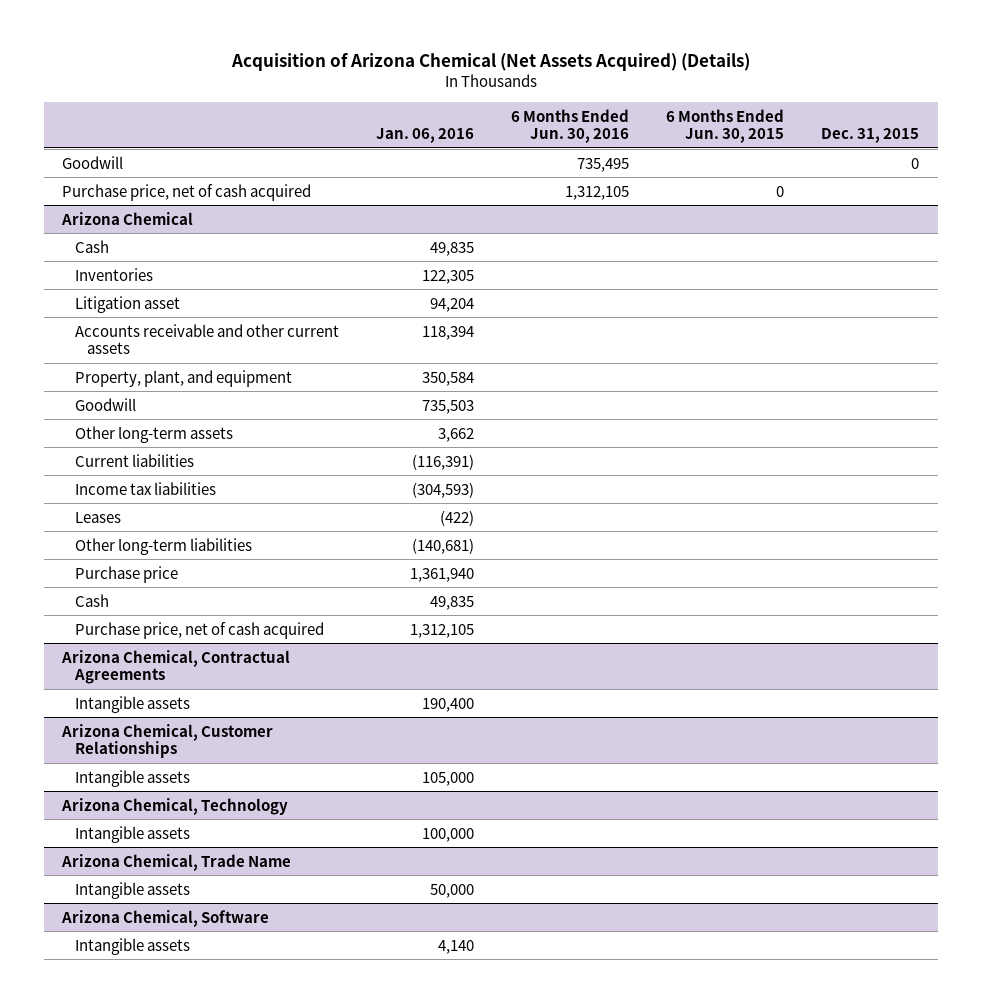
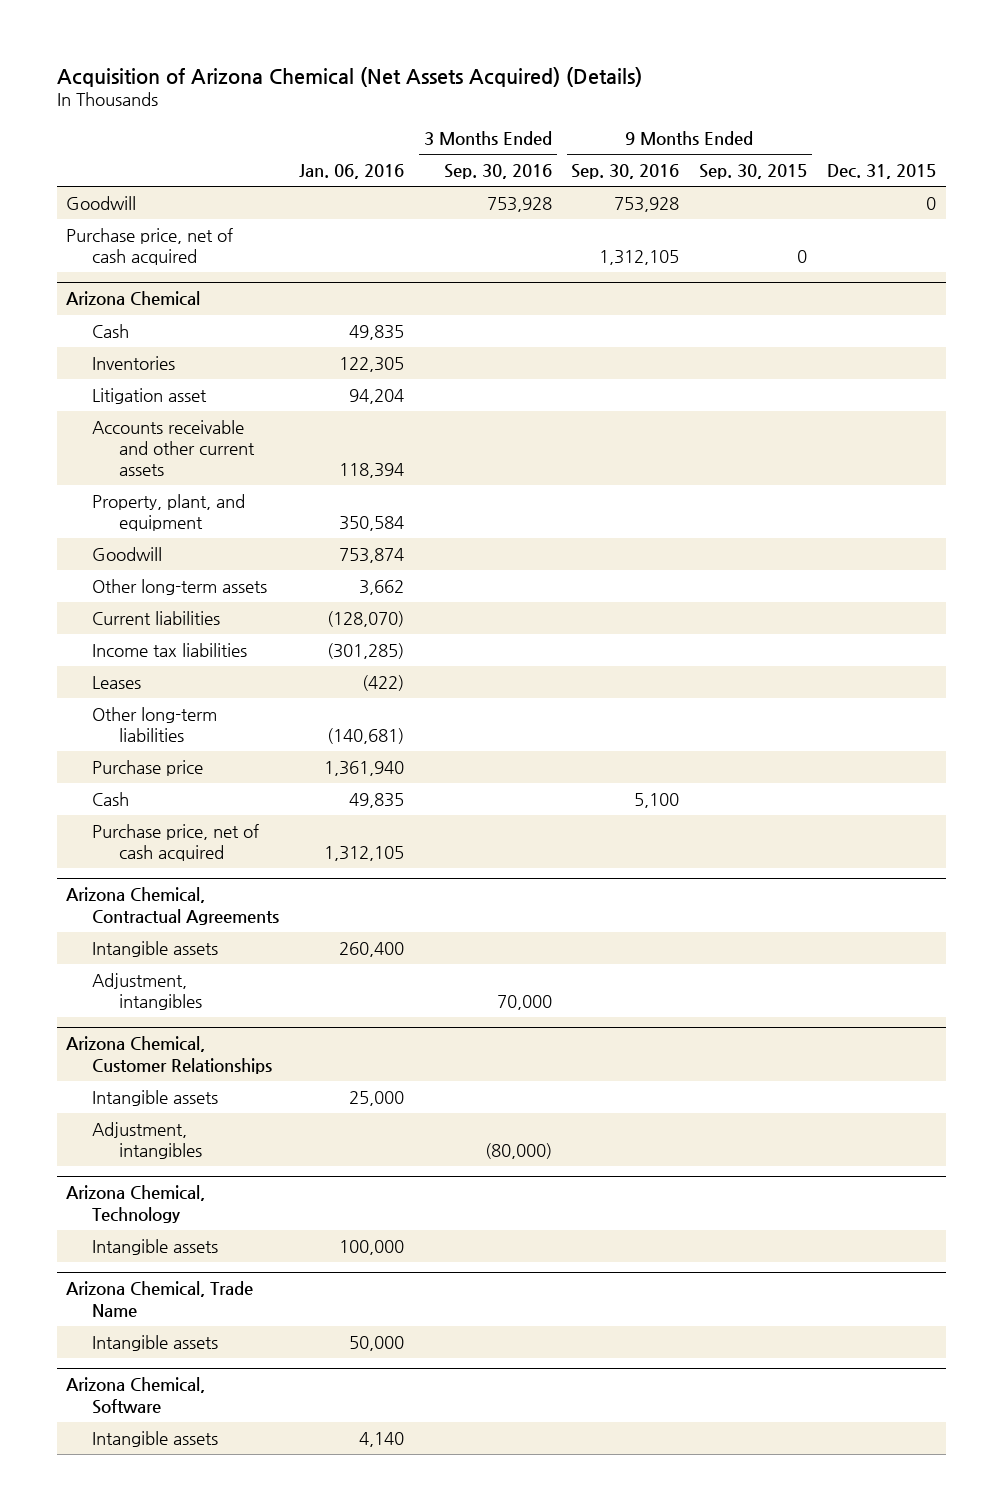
- | Jan. 06, 2016 | 6 Months Ended Jun. 30, 2016 | 6 Months Ended Jun. 30, 2015 | Dec. 31, 2015
+ | Jan. 06, 2016 | 3 Months Ended Sep. 30, 2016 | 9 Months Ended Sep. 30, 2016 | 9 Months Ended Sep. 30, 2015 | Dec. 31, 2015
@ Arizona Chemical
- Goodwill | 735,503 | | |
+ Goodwill | 753,874 | | | |
- Current liabilities | (116,391) | | |
- Income tax liabilities | (304,593) | | |
+ Current liabilities | (128,070) | | | |
+ Income tax liabilities | (301,285) | | | |
@ Arizona Chemical, Contractual Agreements
- Intangible assets | 190,400 | | |
+ Intangible assets | 260,400 | | | |
+ Adjustment, intangibles | | 70,000 | | |
@ Arizona Chemical, Customer Relationships
- Intangible assets | 105,000 | | |
+ Intangible assets | 25,000 | | | |
+ Adjustment, intangibles | | (80,000) | | |

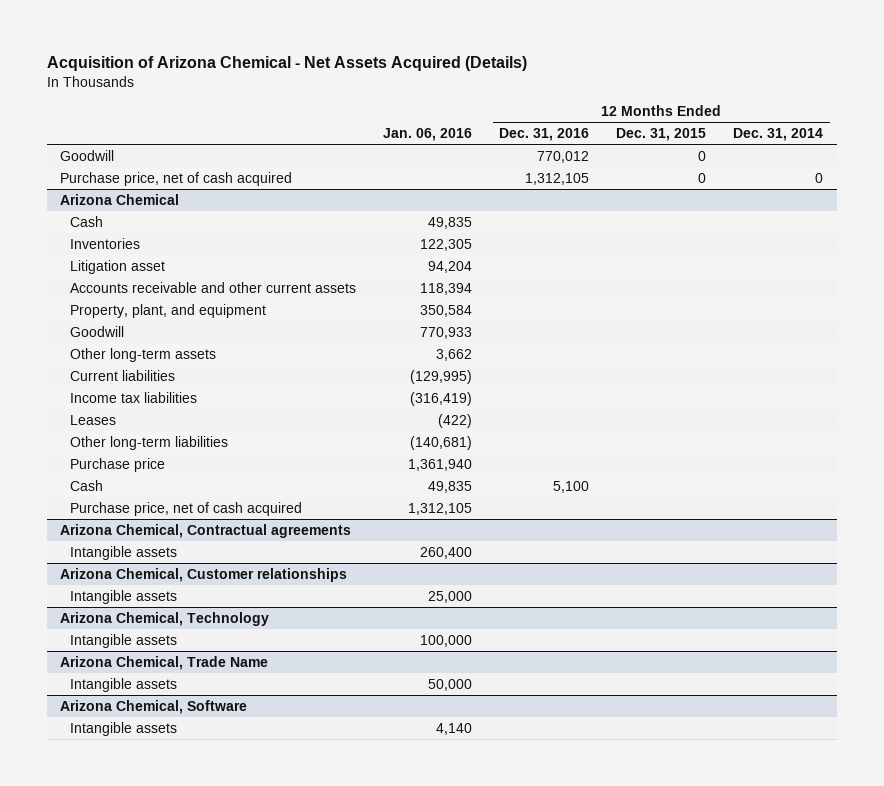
- Acquisition of Arizona Chemical (Net Assets Acquired) (Details)
+ Acquisition of Arizona Chemical - Net Assets Acquired (Details)
- | Jan. 06, 2016 | 3 Months Ended Sep. 30, 2016 | 9 Months Ended Sep. 30, 2016 | 9 Months Ended Sep. 30, 2015 | Dec. 31, 2015
+ | Jan. 06, 2016 | 12 Months Ended Dec. 31, 2016 | 12 Months Ended Dec. 31, 2015 | 12 Months Ended Dec. 31, 2014
@ Arizona Chemical
- Goodwill | 753,874 | | | |
+ Goodwill | 770,933 | | |
- Current liabilities | (128,070) | | | |
- Income tax liabilities | (301,285) | | | |
+ Current liabilities | (129,995) | | |
+ Income tax liabilities | (316,419) | | |
- Arizona Chemical, Contractual Agreements
+ Arizona Chemical, Contractual agreements
- Adjustment, intangibles | | 70,000 | | |
- Arizona Chemical, Customer Relationships
+ Arizona Chemical, Customer relationships
- Adjustment, intangibles | | (80,000) | | |

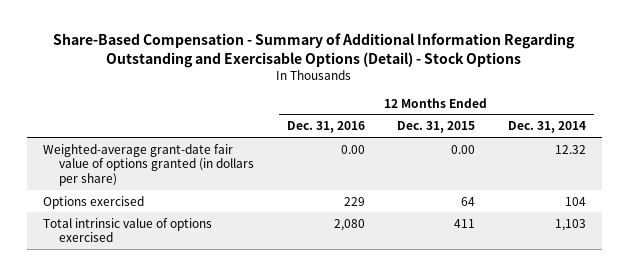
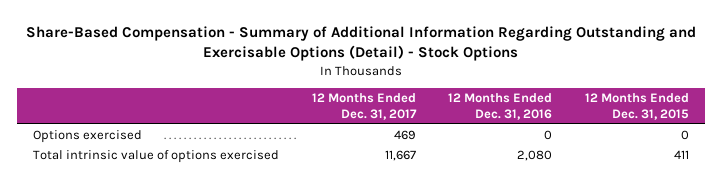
- | 12 Months Ended Dec. 31, 2016 | 12 Months Ended Dec. 31, 2015 | 12 Months Ended Dec. 31, 2014
+ | 12 Months Ended Dec. 31, 2017 | 12 Months Ended Dec. 31, 2016 | 12 Months Ended Dec. 31, 2015
- Weighted-average grant-date fair value of options granted (in dollars per share) | 0.00 | 0.00 | 12.32
- Options exercised | 229 | 64 | 104
+ Options exercised | 469 | 0 | 0

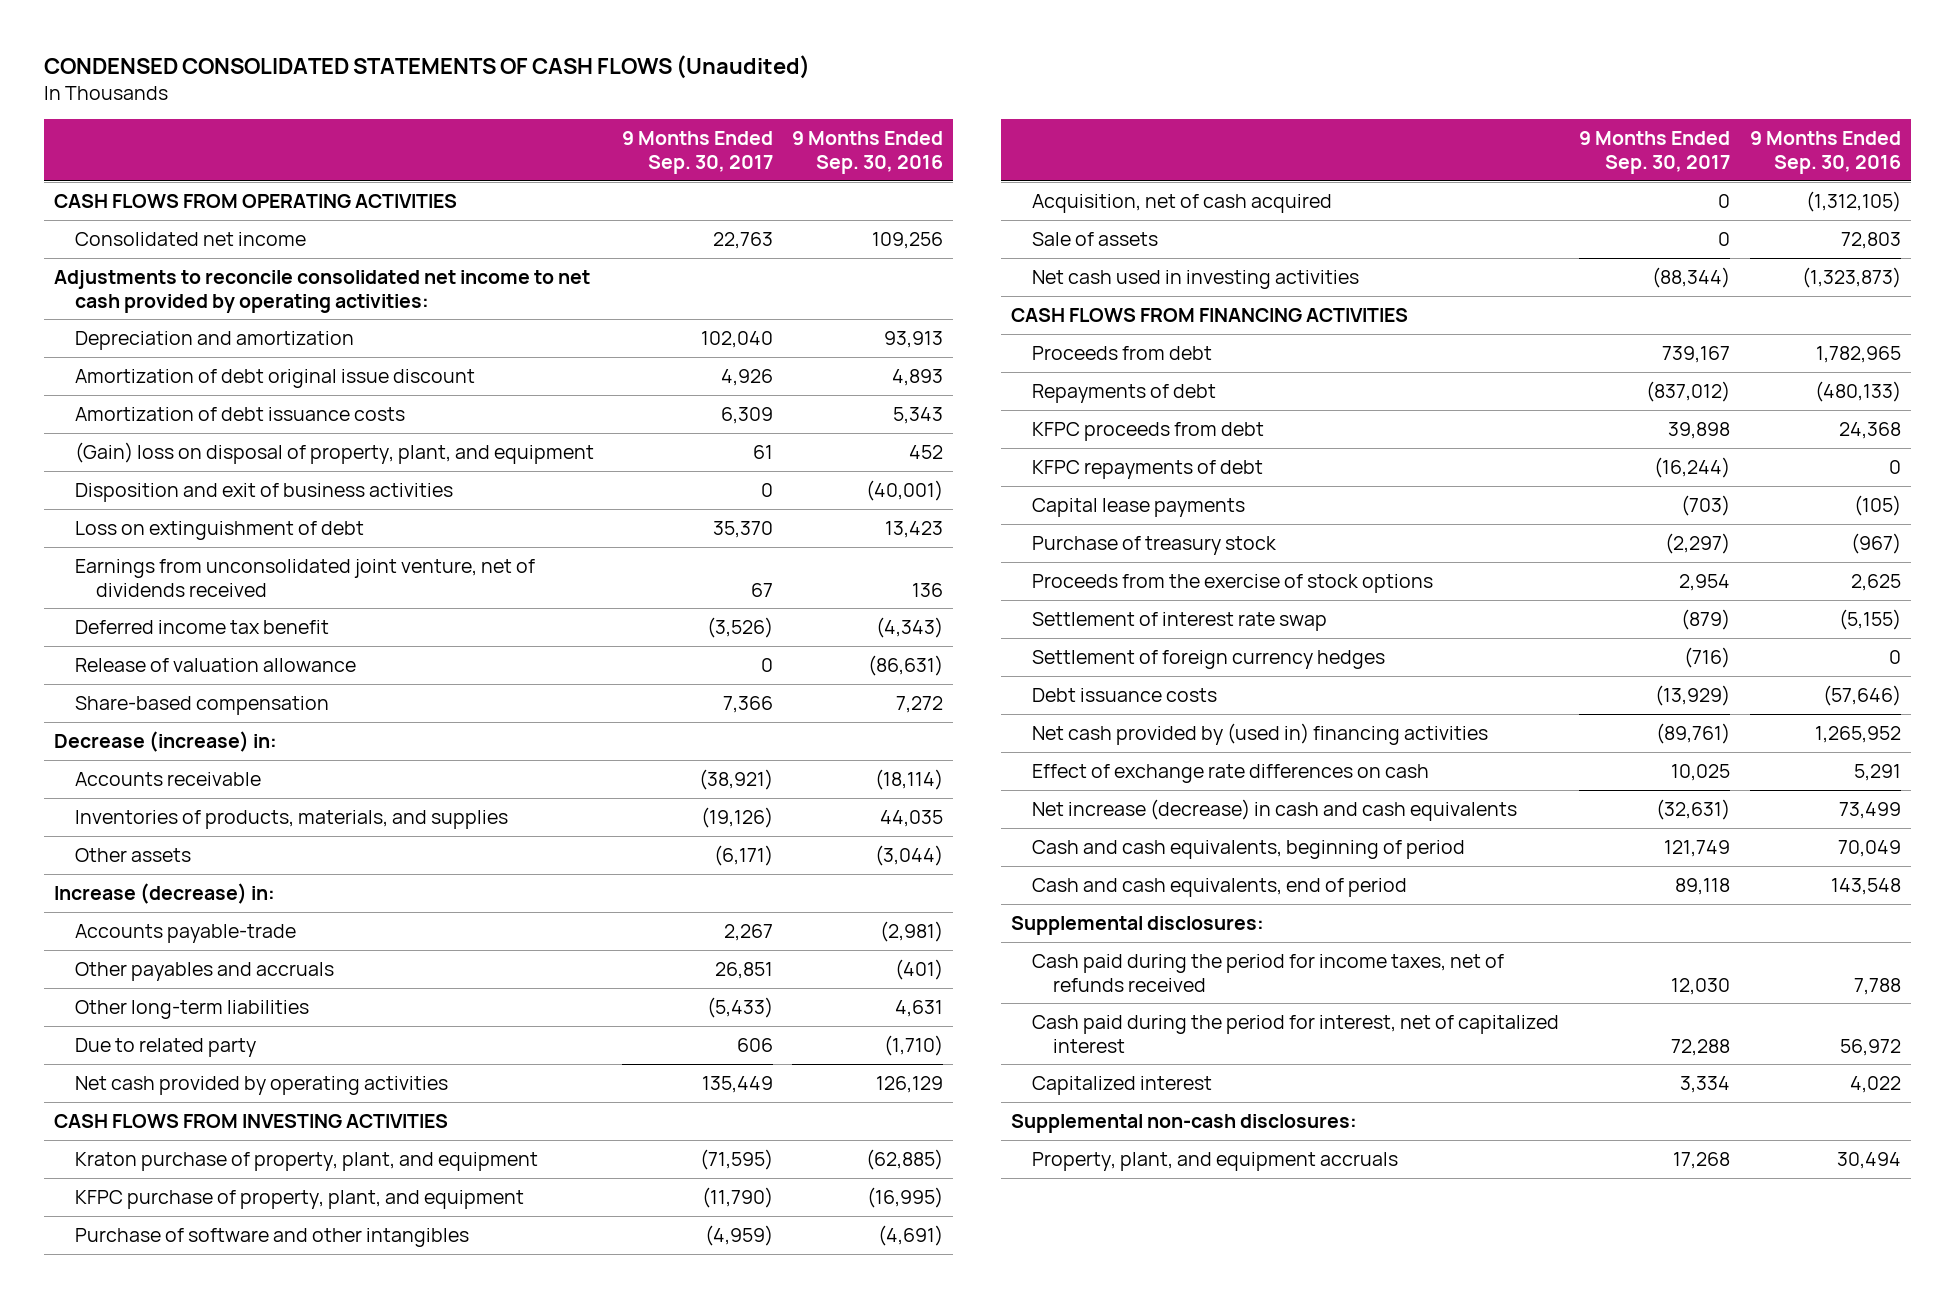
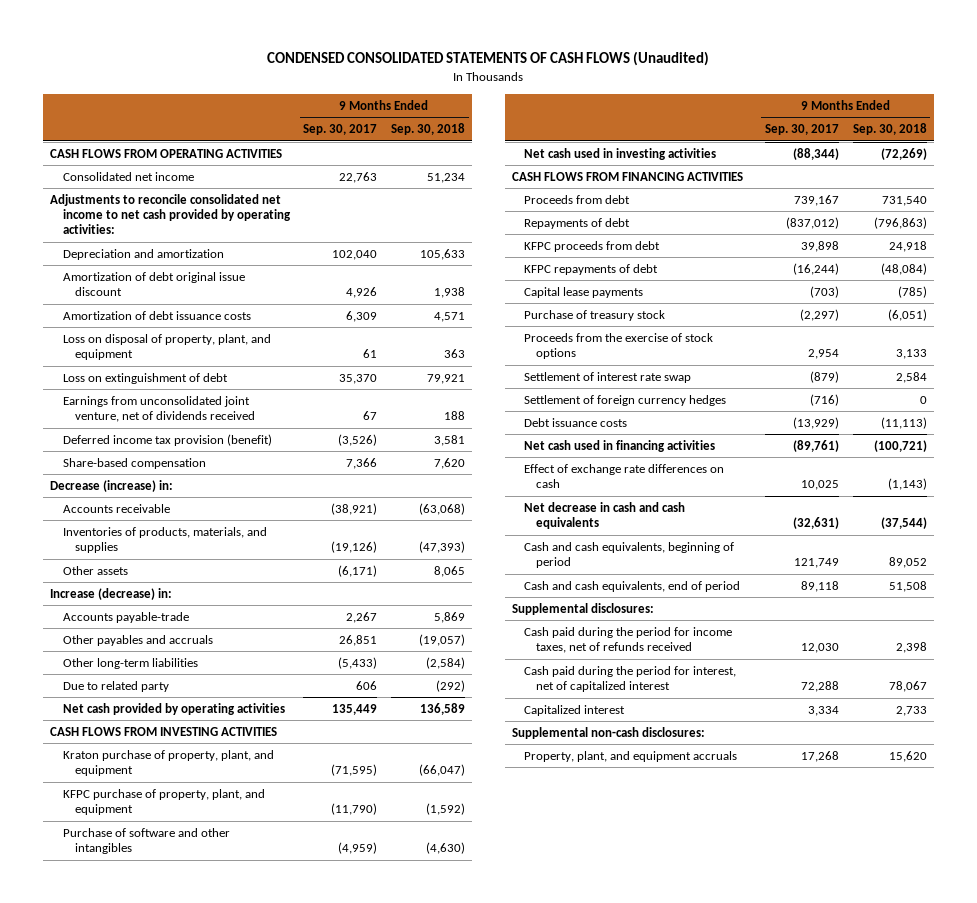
- | 9 Months Ended Sep. 30, 2017 | 9 Months Ended Sep. 30, 2016
+ | 9 Months Ended Sep. 30, 2017 | 9 Months Ended Sep. 30, 2018
- (Gain) loss on disposal of property, plant, and equipment | 61 | 452
- Disposition and exit of business activities | 0 | (40,001)
+ Loss on disposal of property, plant, and equipment | 61 | 363
- Deferred income tax benefit | (3,526) | (4,343)
- Release of valuation allowance | 0 | (86,631)
+ Deferred income tax provision (benefit) | (3,526) | 3,581
- Acquisition, net of cash acquired | 0 | (1,312,105)
- Sale of assets | 0 | 72,803
- Net cash provided by (used in) financing activities | (89,761) | 1,265,952
+ Net cash used in financing activities | (89,761) | (100,721)
- Net increase (decrease) in cash and cash equivalents | (32,631) | 73,499
+ Net decrease in cash and cash equivalents | (32,631) | (37,544)

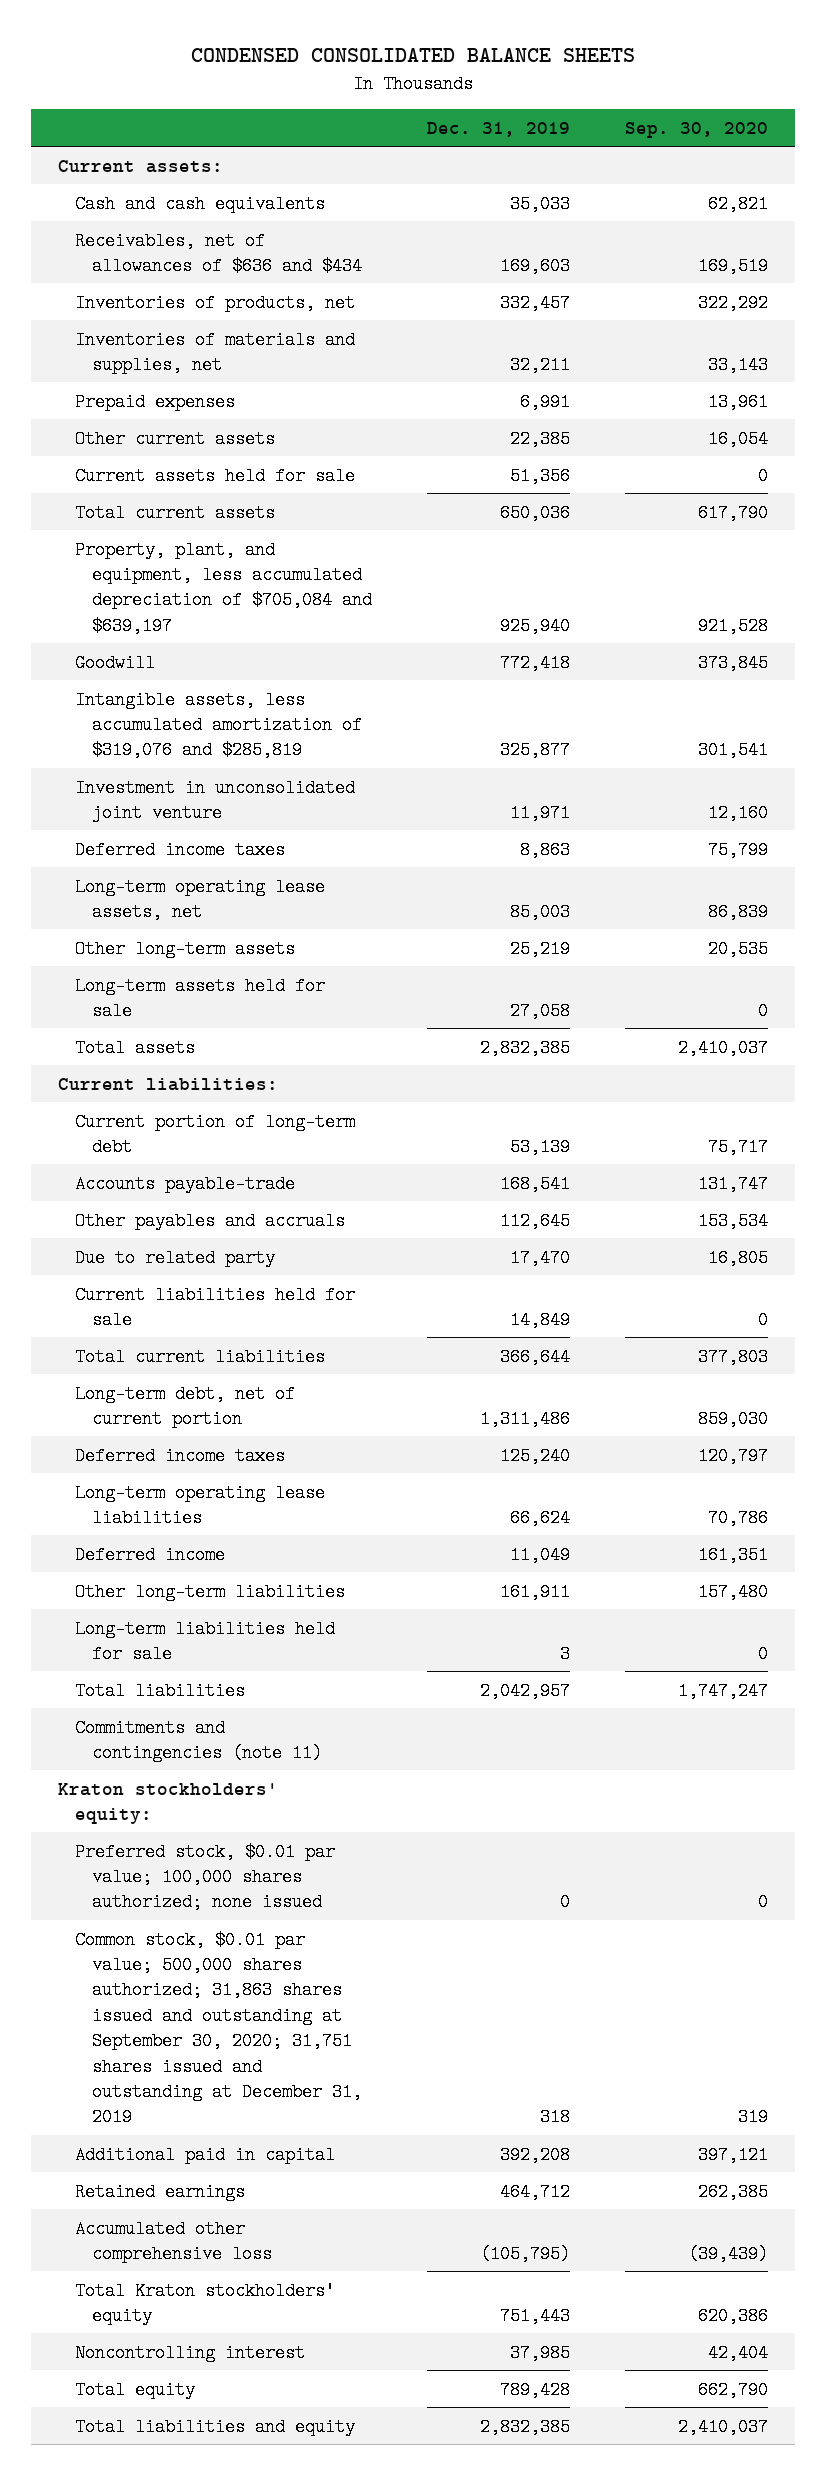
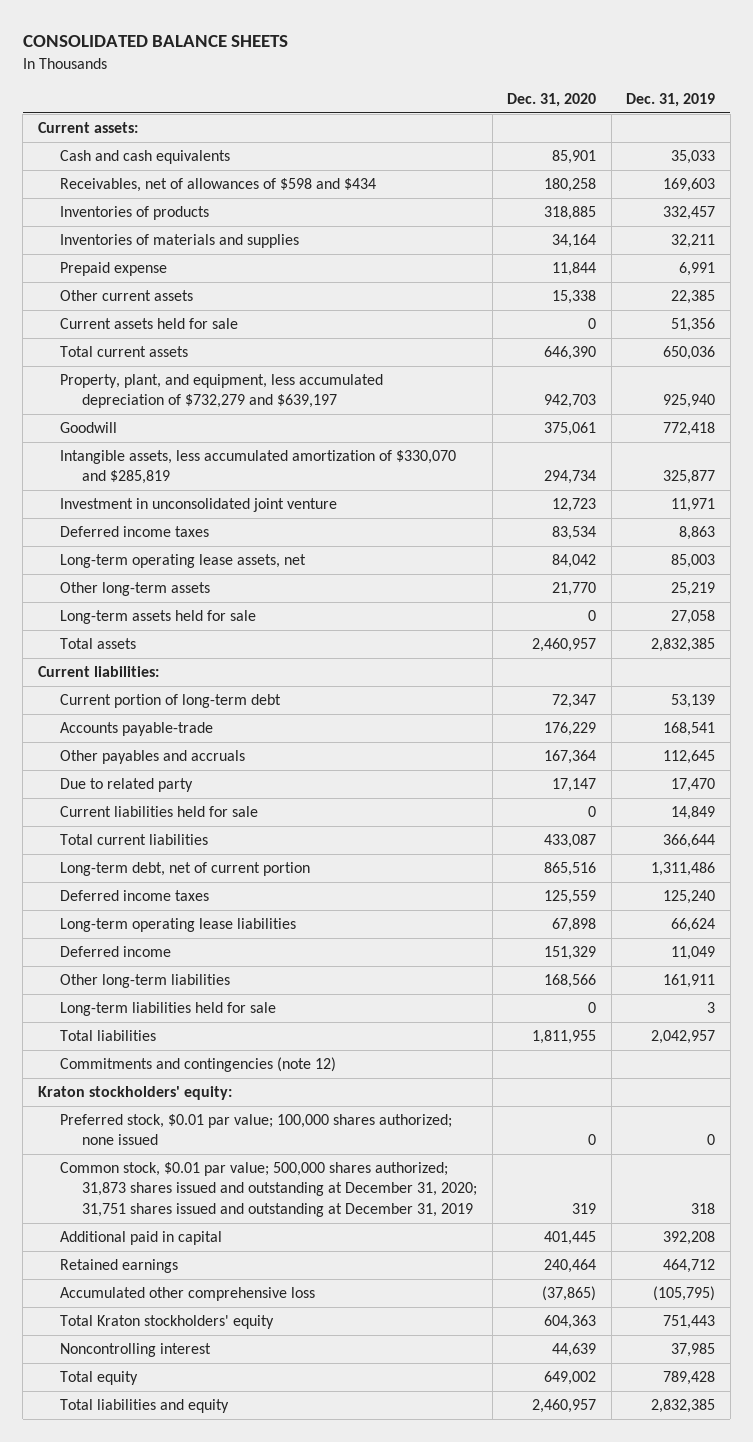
- CONDENSED CONSOLIDATED BALANCE SHEETS
+ CONSOLIDATED BALANCE SHEETS
- | Dec. 31, 2019 | Sep. 30, 2020
+ | Dec. 31, 2020 | Dec. 31, 2019
- Receivables, net of allowances of $636 and $434 | 169,603 | 169,519
- Inventories of products, net | 332,457 | 322,292
- Inventories of materials and supplies, net | 32,211 | 33,143
- Prepaid expenses | 6,991 | 13,961
+ Receivables, net of allowances of $598 and $434 | 180,258 | 169,603
+ Inventories of products | 318,885 | 332,457
+ Inventories of materials and supplies | 34,164 | 32,211
+ Prepaid expense | 11,844 | 6,991
- Property, plant, and equipment, less accumulated depreciation of $705,084 and $639,197 | 925,940 | 921,528
+ Property, plant, and equipment, less accumulated depreciation of $732,279 and $639,197 | 942,703 | 925,940
- Intangible assets, less accumulated amortization of $319,076 and $285,819 | 325,877 | 301,541
+ Intangible assets, less accumulated amortization of $330,070 and $285,819 | 294,734 | 325,877
- Commitments and contingencies (note 11)
+ Commitments and contingencies (note 12)
- Common stock, $0.01 par value; 500,000 shares authorized; 31,863 shares issued and outstanding at September 30, 2020; 31,751 shares issued and outstanding at December 31, 2019 | 318 | 319
+ Common stock, $0.01 par value; 500,000 shares authorized; 31,873 shares issued and outstanding at December 31, 2020; 31,751 shares issued and outstanding at December 31, 2019 | 319 | 318

